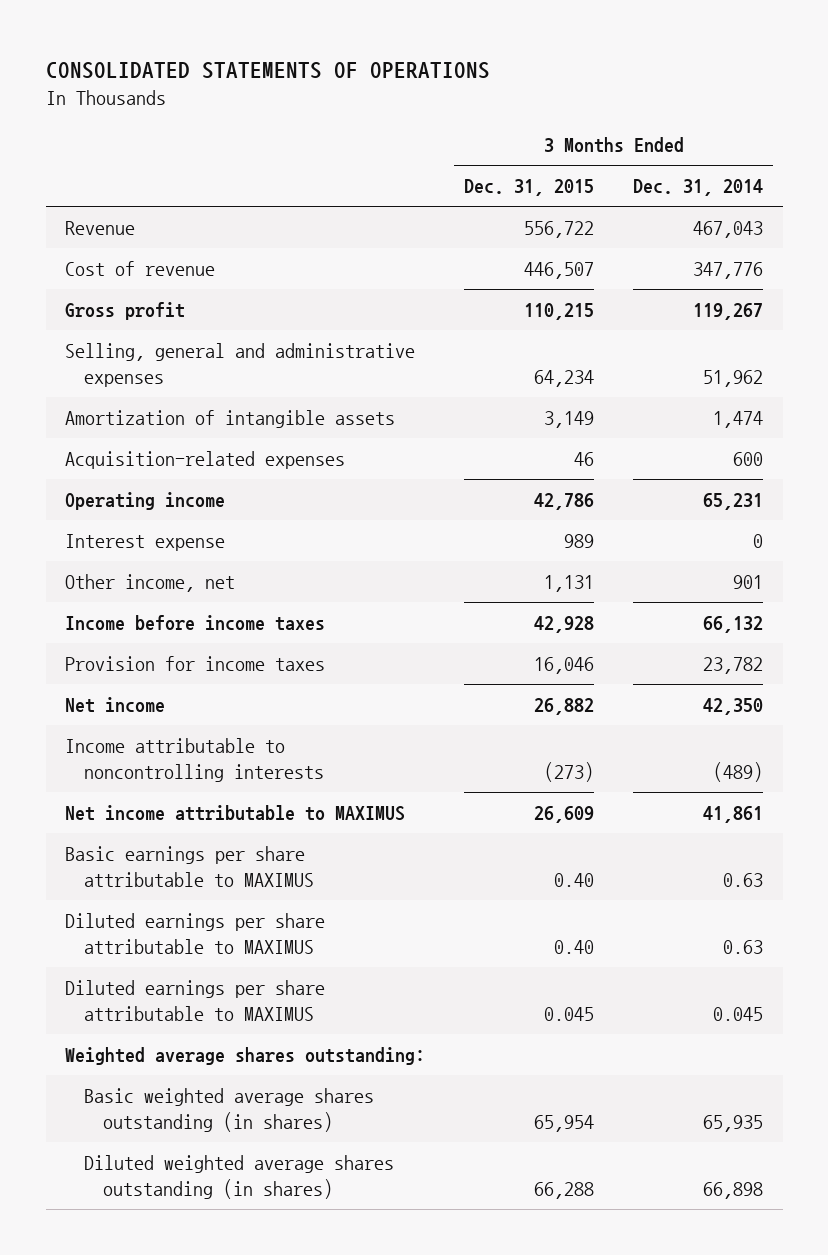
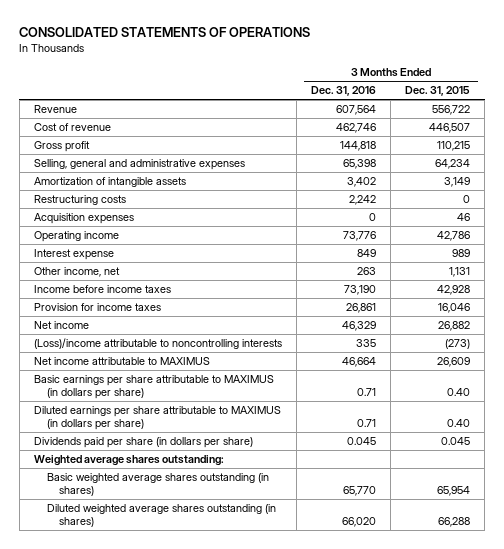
- | 3 Months Ended Dec. 31, 2015 | 3 Months Ended Dec. 31, 2014
+ | 3 Months Ended Dec. 31, 2016 | 3 Months Ended Dec. 31, 2015
- Acquisition-related expenses | 46 | 600
+ Restructuring costs | 2,242 | 0
+ Acquisition expenses | 0 | 46
- Income attributable to noncontrolling interests | (273) | (489)
+ (Loss)/income attributable to noncontrolling interests | 335 | (273)
- Basic earnings per share attributable to MAXIMUS | 0.40 | 0.63
- Diluted earnings per share attributable to MAXIMUS | 0.40 | 0.63
- Diluted earnings per share attributable to MAXIMUS | 0.045 | 0.045
+ Basic earnings per share attributable to MAXIMUS (in dollars per share) | 0.71 | 0.40
+ Diluted earnings per share attributable to MAXIMUS (in dollars per share) | 0.71 | 0.40
+ Dividends paid per share (in dollars per share) | 0.045 | 0.045

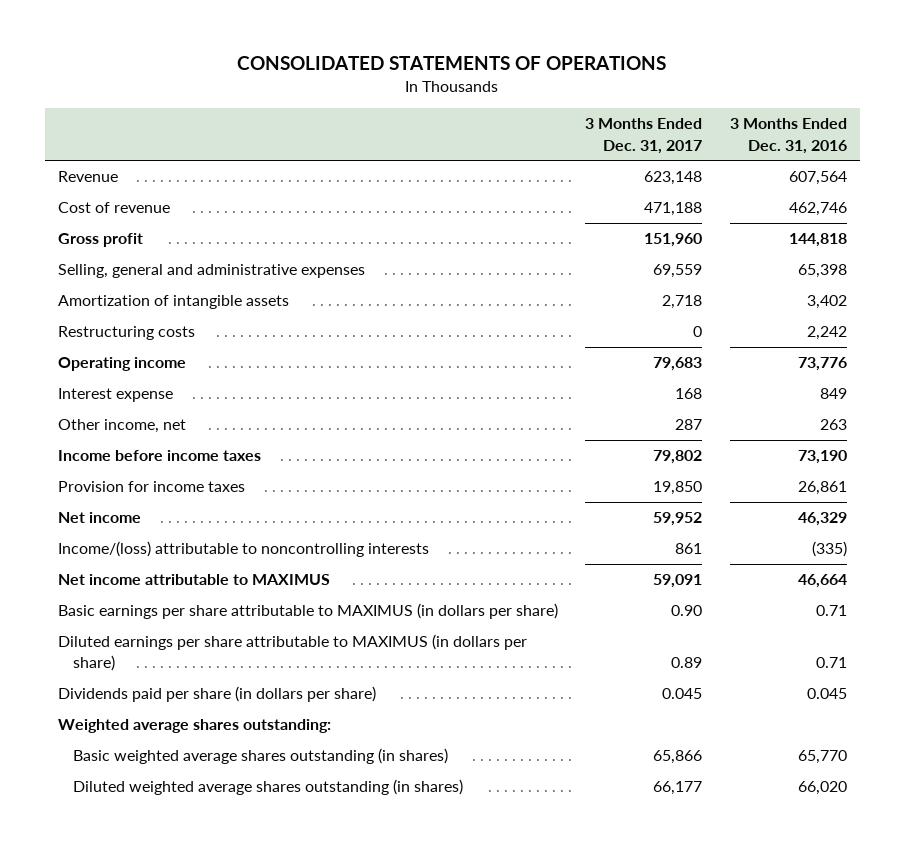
- | 3 Months Ended Dec. 31, 2016 | 3 Months Ended Dec. 31, 2015
+ | 3 Months Ended Dec. 31, 2017 | 3 Months Ended Dec. 31, 2016
- Acquisition expenses | 0 | 46
- (Loss)/income attributable to noncontrolling interests | 335 | (273)
+ Income/(loss) attributable to noncontrolling interests | 861 | (335)

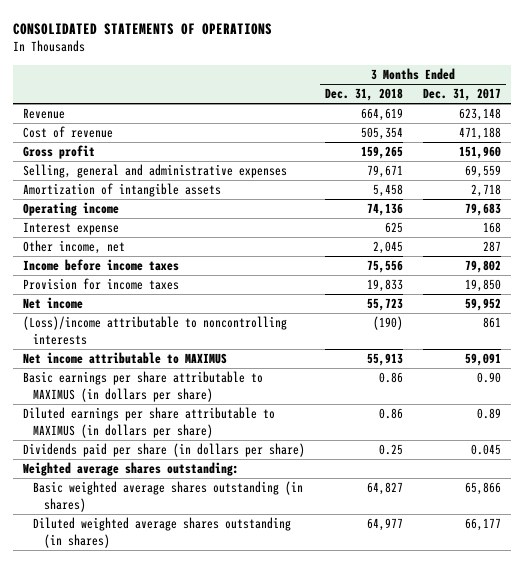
- | 3 Months Ended Dec. 31, 2017 | 3 Months Ended Dec. 31, 2016
+ | 3 Months Ended Dec. 31, 2018 | 3 Months Ended Dec. 31, 2017
- Restructuring costs | 0 | 2,242
- Income/(loss) attributable to noncontrolling interests | 861 | (335)
+ (Loss)/income attributable to noncontrolling interests | (190) | 861

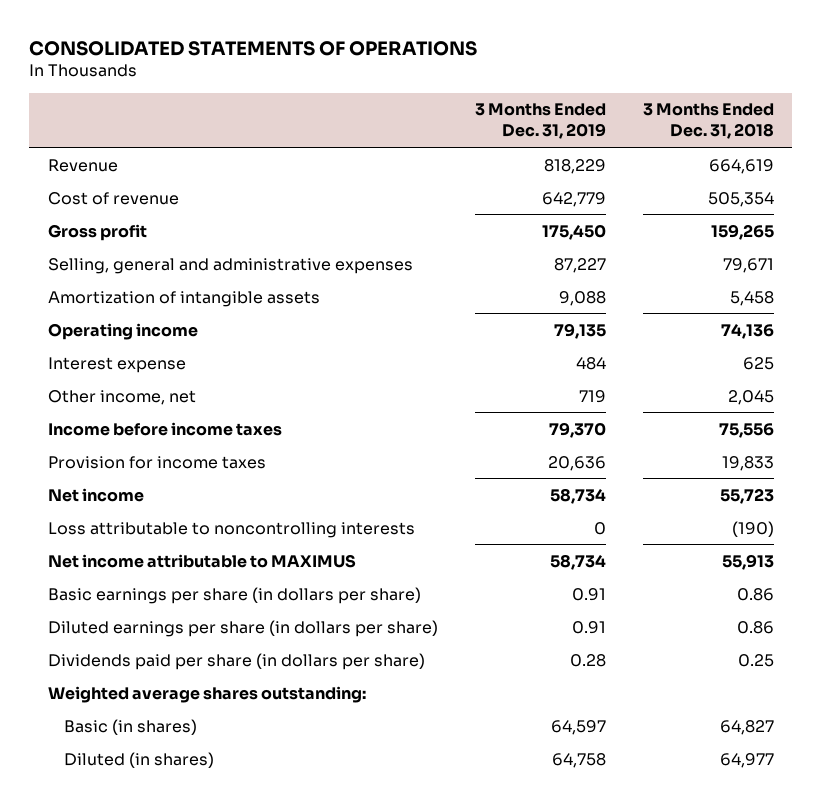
- | 3 Months Ended Dec. 31, 2018 | 3 Months Ended Dec. 31, 2017
+ | 3 Months Ended Dec. 31, 2019 | 3 Months Ended Dec. 31, 2018
- (Loss)/income attributable to noncontrolling interests | (190) | 861
+ Loss attributable to noncontrolling interests | 0 | (190)
- Basic earnings per share attributable to MAXIMUS (in dollars per share) | 0.86 | 0.90
- Diluted earnings per share attributable to MAXIMUS (in dollars per share) | 0.86 | 0.89
+ Basic earnings per share (in dollars per share) | 0.91 | 0.86
+ Diluted earnings per share (in dollars per share) | 0.91 | 0.86
- Basic weighted average shares outstanding (in shares) | 64,827 | 65,866
- Diluted weighted average shares outstanding (in shares) | 64,977 | 66,177
+ Basic (in shares) | 64,597 | 64,827
+ Diluted (in shares) | 64,758 | 64,977

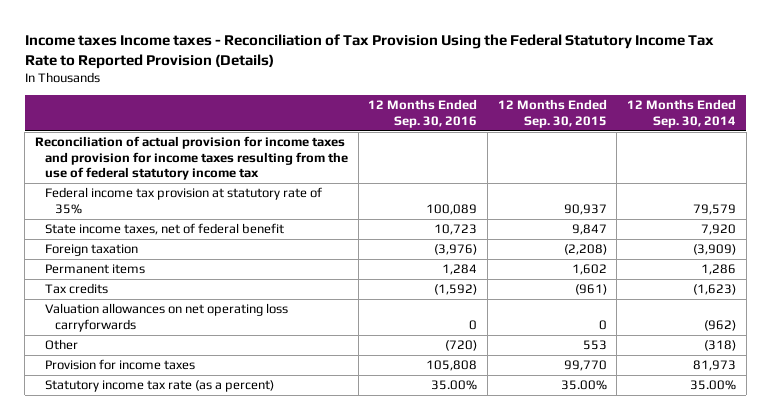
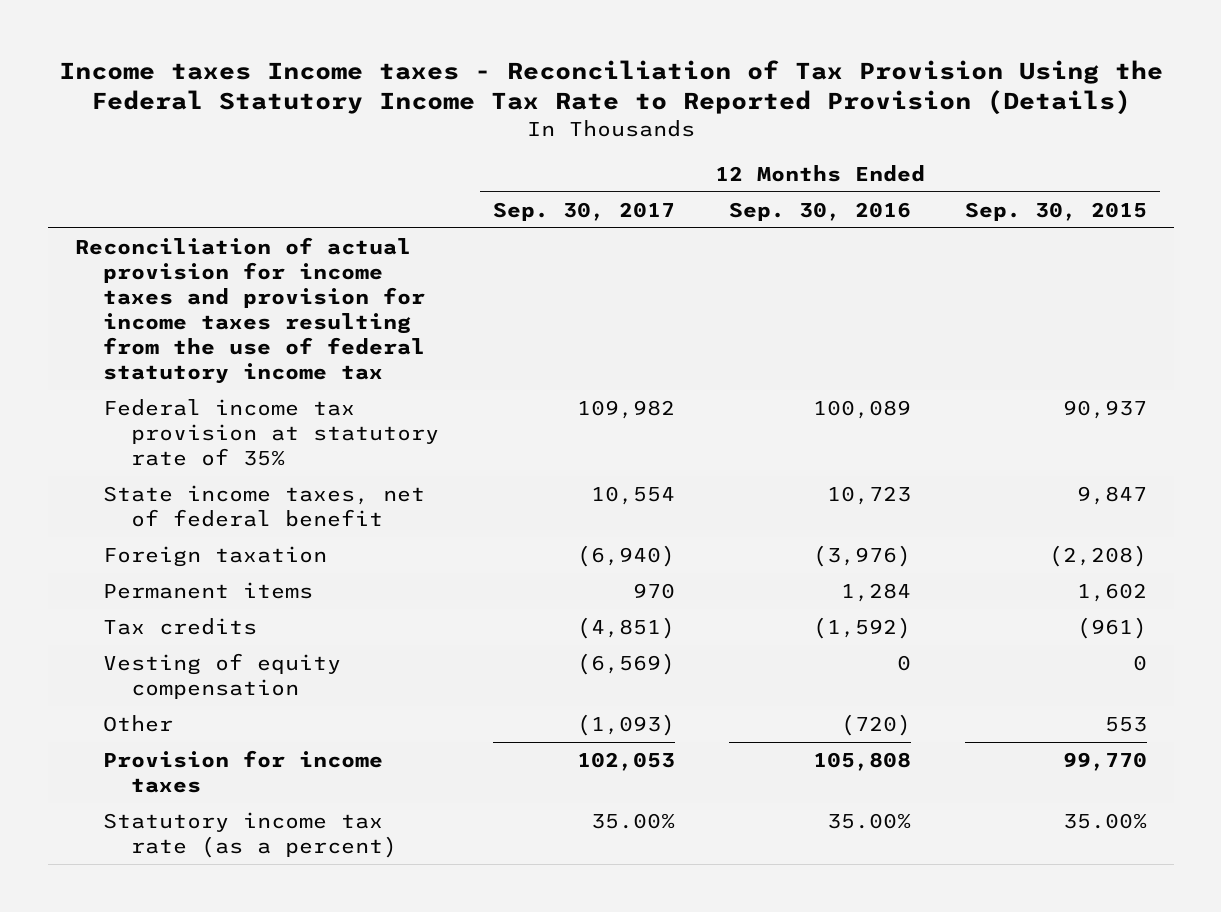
- | 12 Months Ended Sep. 30, 2016 | 12 Months Ended Sep. 30, 2015 | 12 Months Ended Sep. 30, 2014
+ | 12 Months Ended Sep. 30, 2017 | 12 Months Ended Sep. 30, 2016 | 12 Months Ended Sep. 30, 2015
- Valuation allowances on net operating loss carryforwards | 0 | 0 | (962)
+ Vesting of equity compensation | (6,569) | 0 | 0

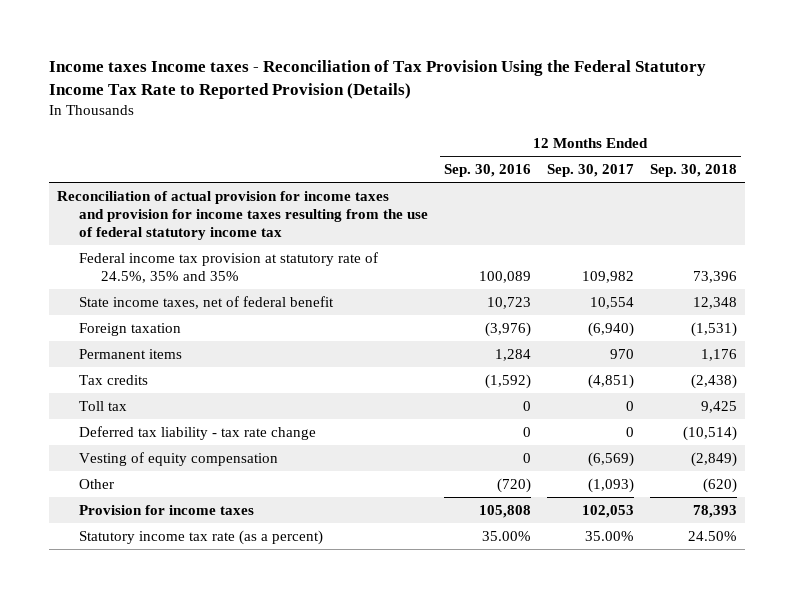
- | 12 Months Ended Sep. 30, 2017 | 12 Months Ended Sep. 30, 2016 | 12 Months Ended Sep. 30, 2015
+ | 12 Months Ended Sep. 30, 2016 | 12 Months Ended Sep. 30, 2017 | 12 Months Ended Sep. 30, 2018
- Federal income tax provision at statutory rate of 35% | 109,982 | 100,089 | 90,937
+ Federal income tax provision at statutory rate of 24.5%, 35% and 35% | 100,089 | 109,982 | 73,396
+ Toll tax | 0 | 0 | 9,425
+ Deferred tax liability - tax rate change | 0 | 0 | (10,514)

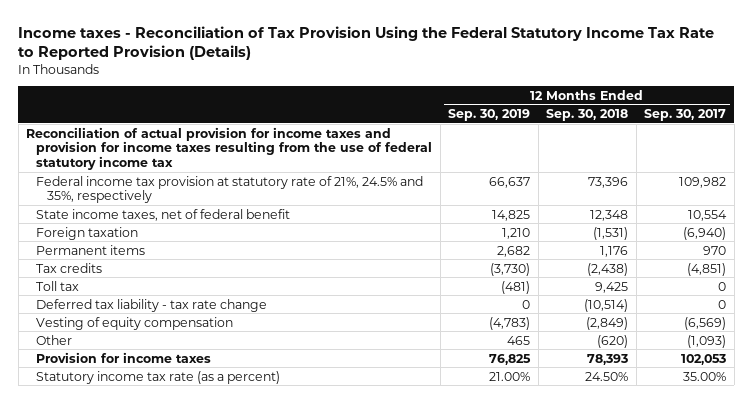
- Income taxes Income taxes - Reconciliation of Tax Provision Using the Federal Statutory Income Tax Rate to Reported Provision (Details)
+ Income taxes - Reconciliation of Tax Provision Using the Federal Statutory Income Tax Rate to Reported Provision (Details)
- | 12 Months Ended Sep. 30, 2016 | 12 Months Ended Sep. 30, 2017 | 12 Months Ended Sep. 30, 2018
+ | 12 Months Ended Sep. 30, 2019 | 12 Months Ended Sep. 30, 2018 | 12 Months Ended Sep. 30, 2017
- Federal income tax provision at statutory rate of 24.5%, 35% and 35% | 100,089 | 109,982 | 73,396
+ Federal income tax provision at statutory rate of 21%, 24.5% and 35%, respectively | 66,637 | 73,396 | 109,982

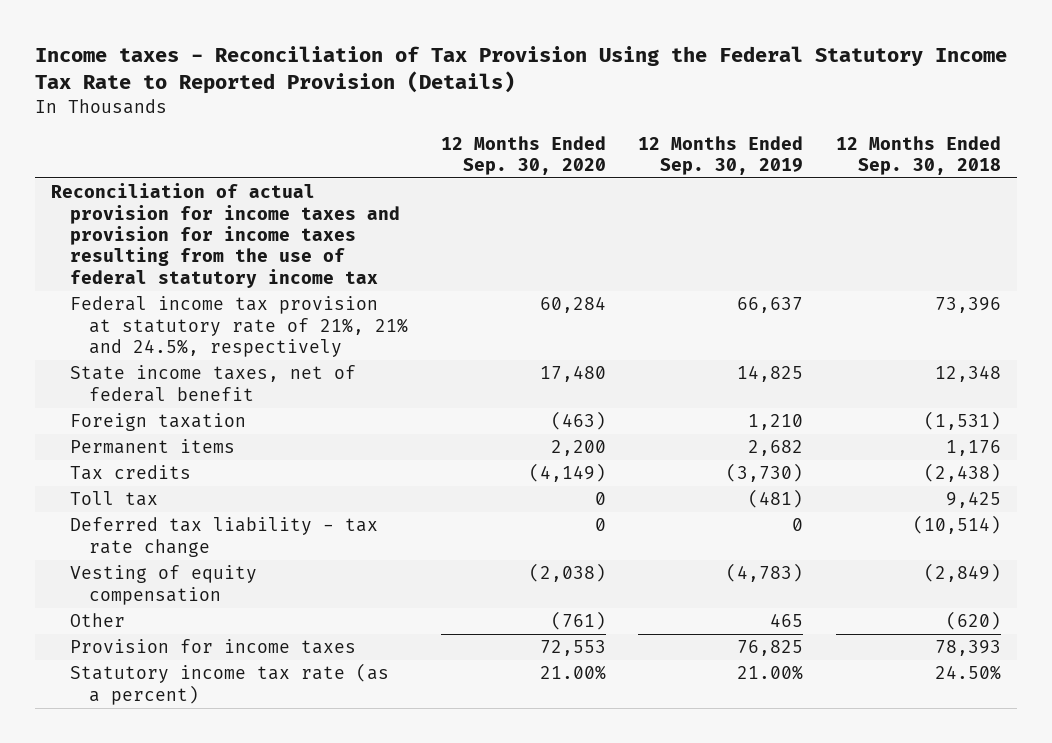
- | 12 Months Ended Sep. 30, 2019 | 12 Months Ended Sep. 30, 2018 | 12 Months Ended Sep. 30, 2017
+ | 12 Months Ended Sep. 30, 2020 | 12 Months Ended Sep. 30, 2019 | 12 Months Ended Sep. 30, 2018
- Federal income tax provision at statutory rate of 21%, 24.5% and 35%, respectively | 66,637 | 73,396 | 109,982
+ Federal income tax provision at statutory rate of 21%, 21% and 24.5%, respectively | 60,284 | 66,637 | 73,396

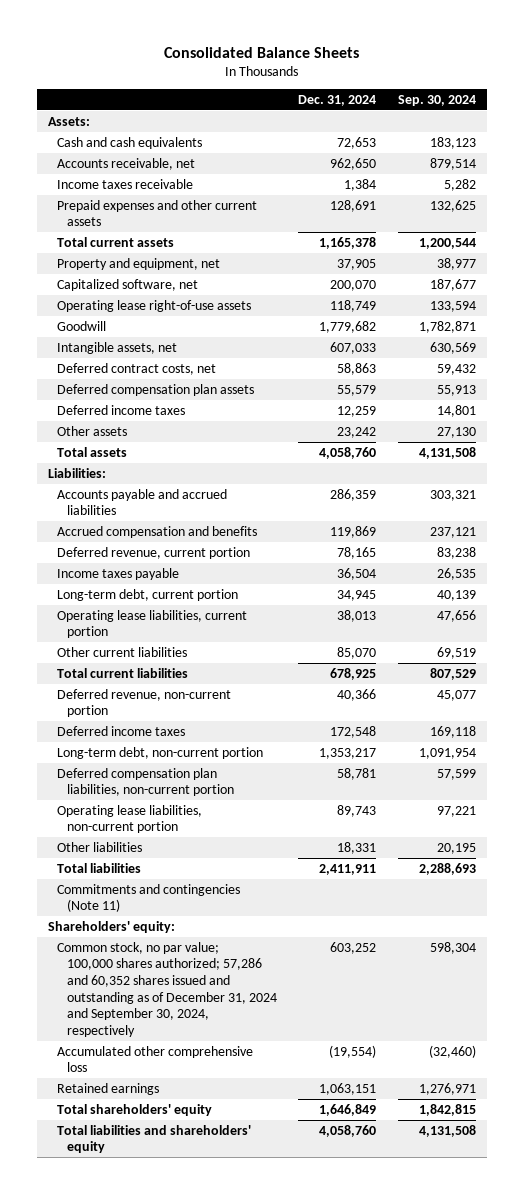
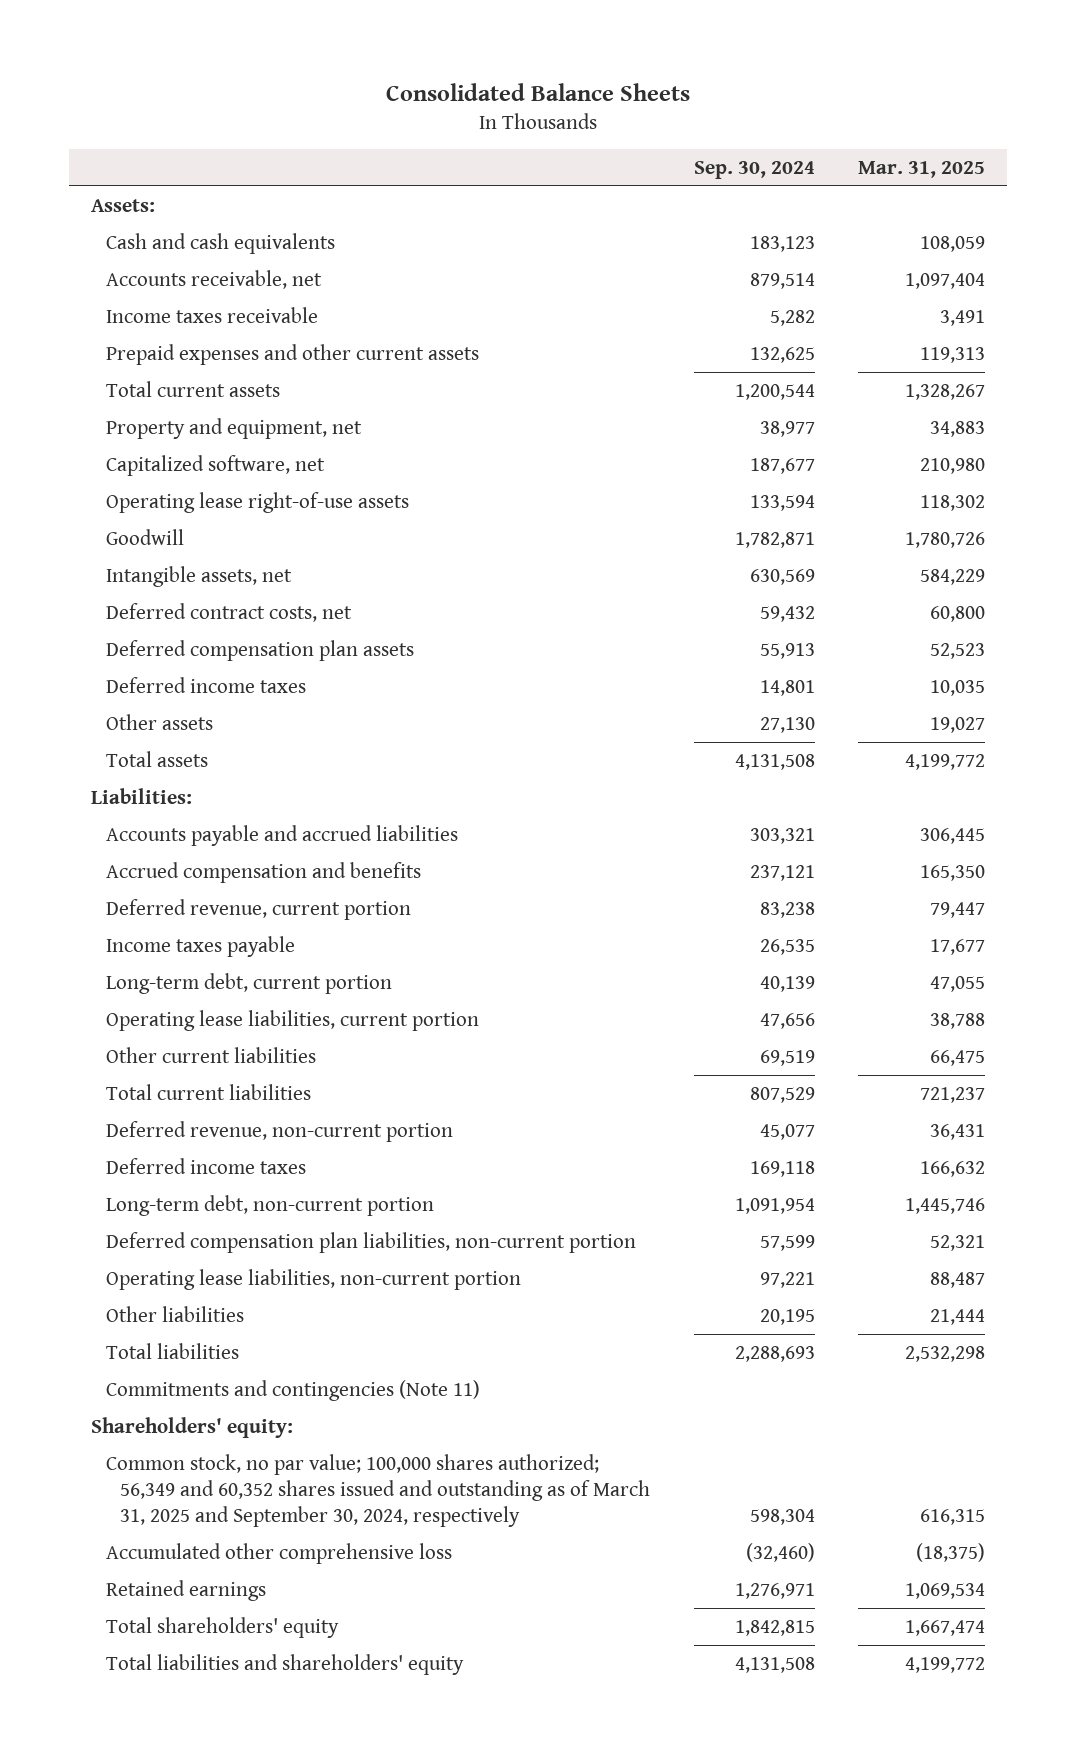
- | Dec. 31, 2024 | Sep. 30, 2024
+ | Sep. 30, 2024 | Mar. 31, 2025
- Common stock, no par value; 100,000 shares authorized; 57,286 and 60,352 shares issued and outstanding as of December 31, 2024 and September 30, 2024, respectively | 603,252 | 598,304
+ Common stock, no par value; 100,000 shares authorized; 56,349 and 60,352 shares issued and outstanding as of March 31, 2025 and September 30, 2024, respectively | 598,304 | 616,315

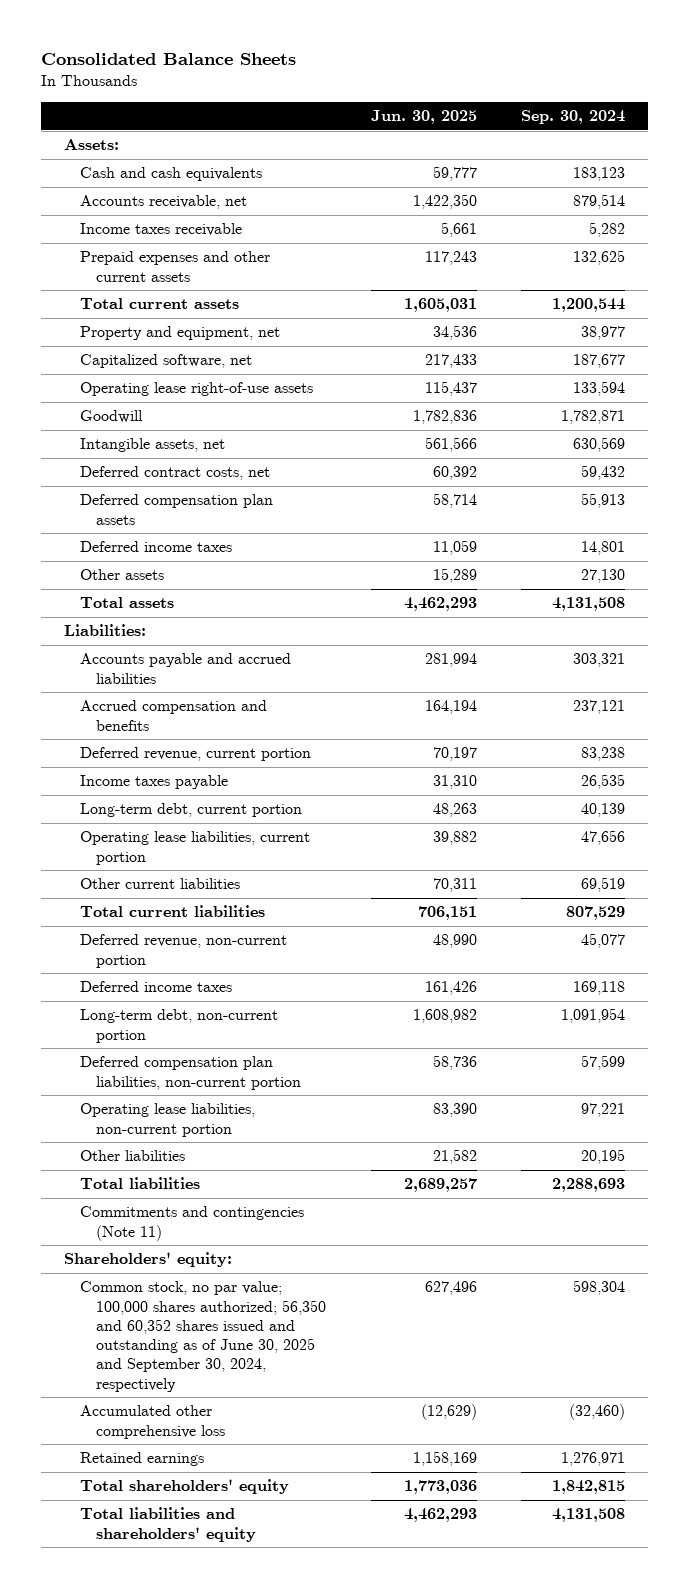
- | Sep. 30, 2024 | Mar. 31, 2025
+ | Jun. 30, 2025 | Sep. 30, 2024
- Common stock, no par value; 100,000 shares authorized; 56,349 and 60,352 shares issued and outstanding as of March 31, 2025 and September 30, 2024, respectively | 598,304 | 616,315
+ Common stock, no par value; 100,000 shares authorized; 56,350 and 60,352 shares issued and outstanding as of June 30, 2025 and September 30, 2024, respectively | 627,496 | 598,304

